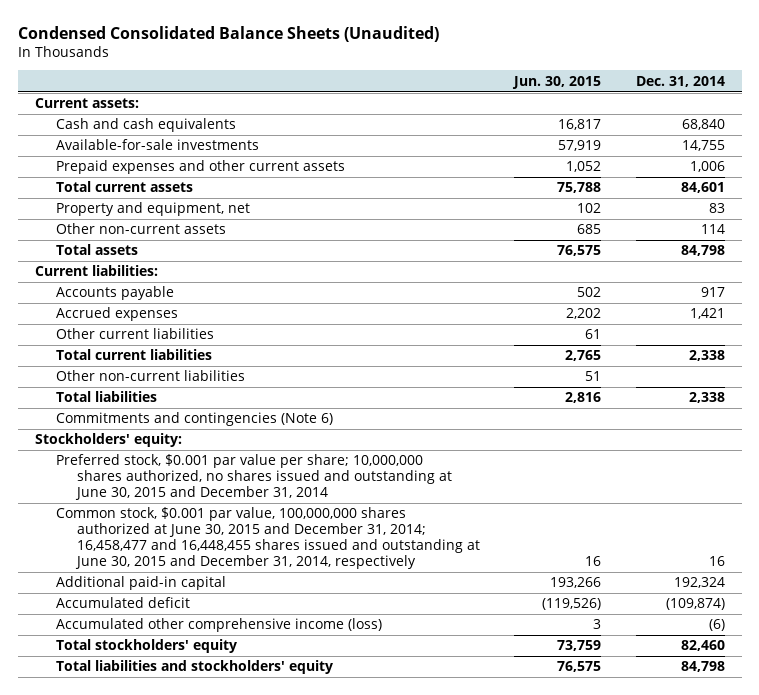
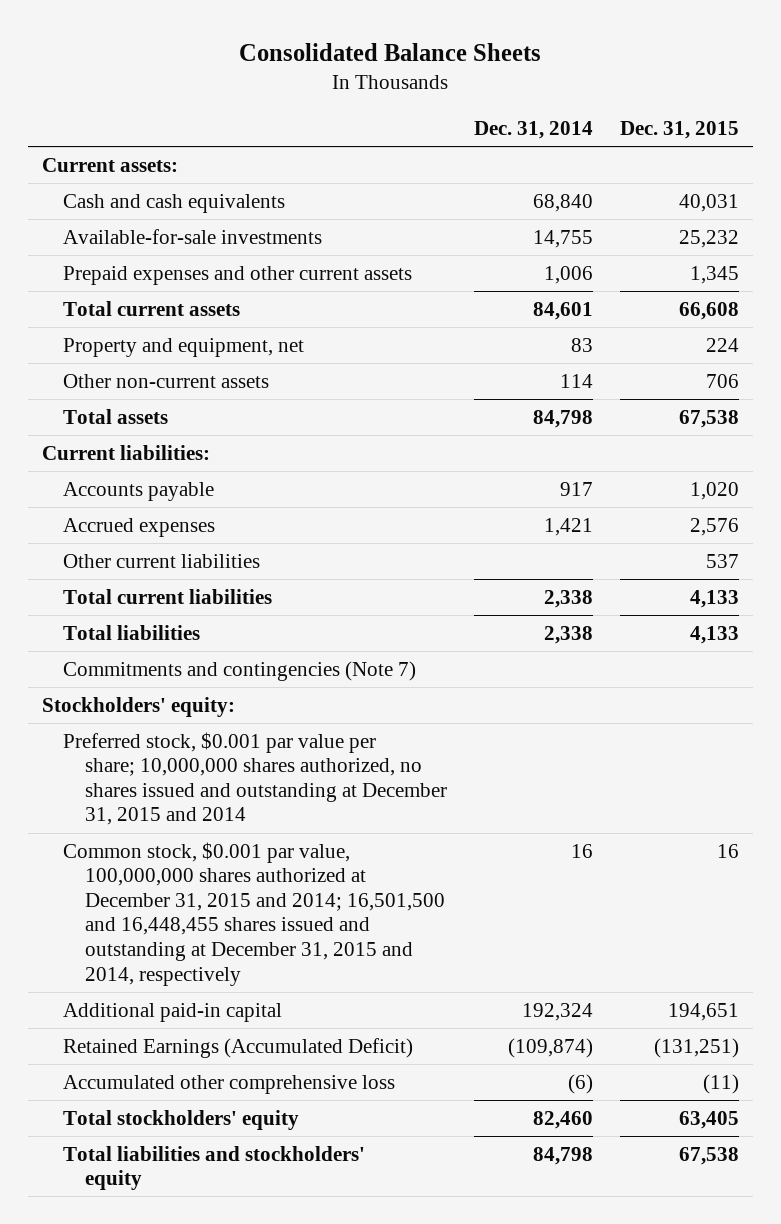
- Condensed Consolidated Balance Sheets (Unaudited)
+ Consolidated Balance Sheets
- | Jun. 30, 2015 | Dec. 31, 2014
+ | Dec. 31, 2014 | Dec. 31, 2015
- Other non-current liabilities | 51 |
- Commitments and contingencies (Note 6)
+ Commitments and contingencies (Note 7)
- Preferred stock, $0.001 par value per share; 10,000,000 shares authorized, no shares issued and outstanding at June 30, 2015 and December 31, 2014
- Common stock, $0.001 par value, 100,000,000 shares authorized at June 30, 2015 and December 31, 2014; 16,458,477 and 16,448,455 shares issued and outstanding at June 30, 2015 and December 31, 2014, respectively | 16 | 16
+ Preferred stock, $0.001 par value per share; 10,000,000 shares authorized, no shares issued and outstanding at December 31, 2015 and 2014
+ Common stock, $0.001 par value, 100,000,000 shares authorized at December 31, 2015 and 2014; 16,501,500 and 16,448,455 shares issued and outstanding at December 31, 2015 and 2014, respectively | 16 | 16
- Accumulated deficit | (119,526) | (109,874)
- Accumulated other comprehensive income (loss) | 3 | (6)
+ Retained Earnings (Accumulated Deficit) | (109,874) | (131,251)
+ Accumulated other comprehensive loss | (6) | (11)

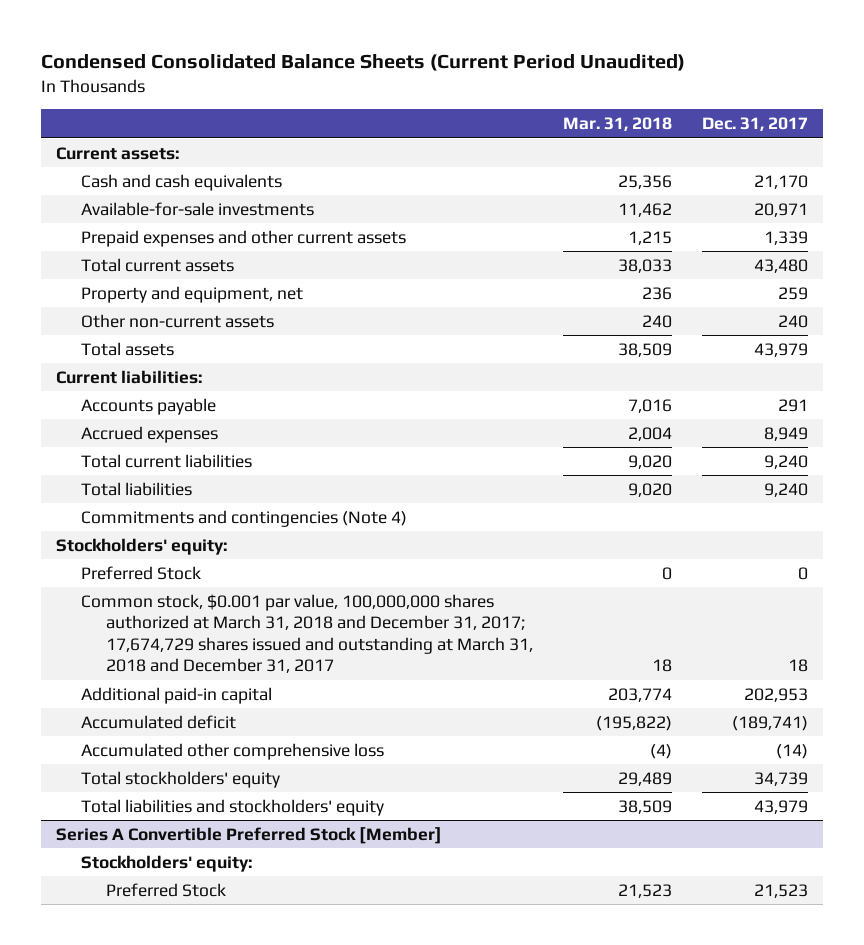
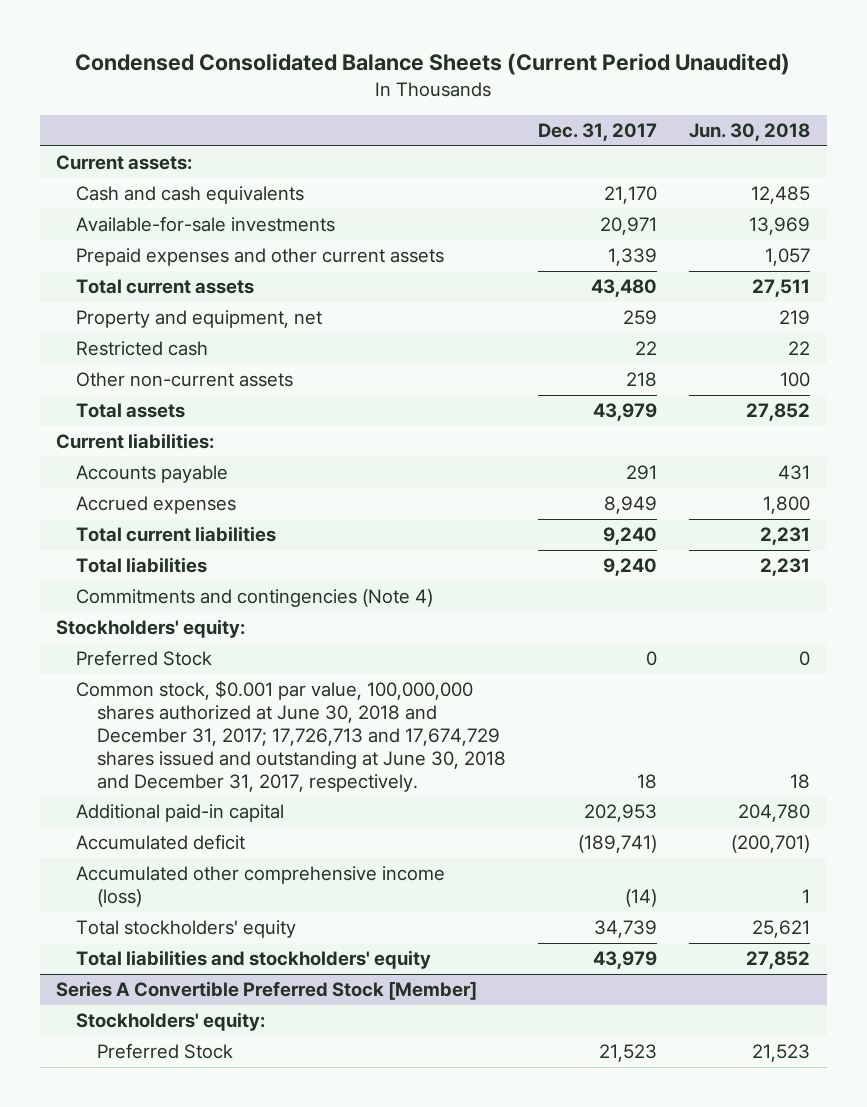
- | Mar. 31, 2018 | Dec. 31, 2017
+ | Dec. 31, 2017 | Jun. 30, 2018
- Other non-current assets | 240 | 240
+ Restricted cash | 22 | 22
+ Other non-current assets | 218 | 100
- Common stock, $0.001 par value, 100,000,000 shares authorized at March 31, 2018 and December 31, 2017; 17,674,729 shares issued and outstanding at March 31, 2018 and December 31, 2017 | 18 | 18
+ Common stock, $0.001 par value, 100,000,000 shares authorized at June 30, 2018 and December 31, 2017; 17,726,713 and 17,674,729 shares issued and outstanding at June 30, 2018 and December 31, 2017, respectively. | 18 | 18
- Accumulated other comprehensive loss | (4) | (14)
+ Accumulated other comprehensive income (loss) | (14) | 1

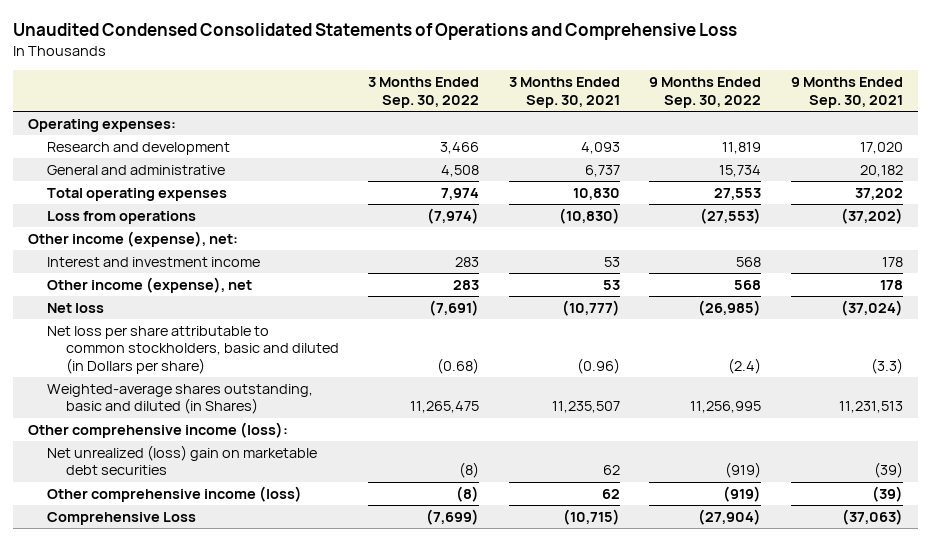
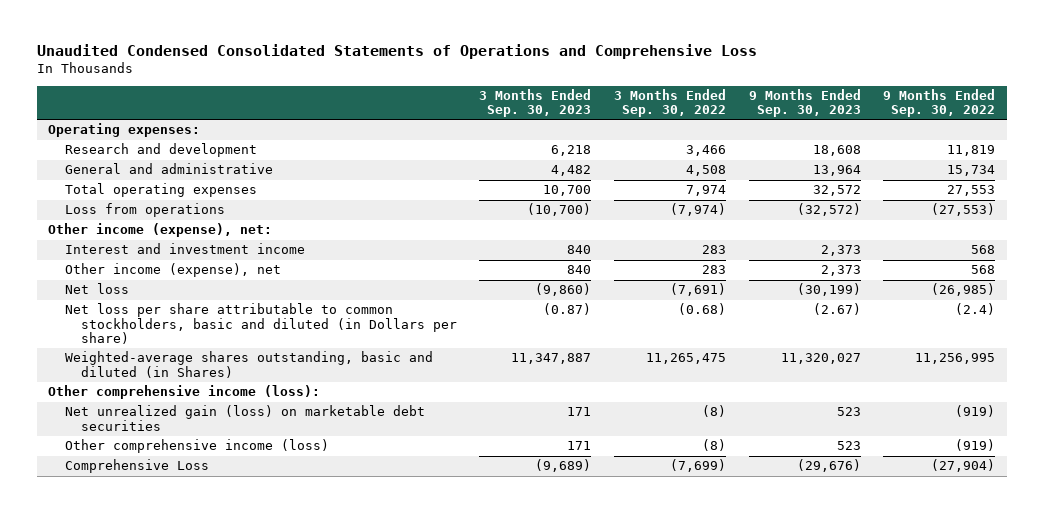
- | 3 Months Ended Sep. 30, 2022 | 3 Months Ended Sep. 30, 2021 | 9 Months Ended Sep. 30, 2022 | 9 Months Ended Sep. 30, 2021
+ | 3 Months Ended Sep. 30, 2023 | 3 Months Ended Sep. 30, 2022 | 9 Months Ended Sep. 30, 2023 | 9 Months Ended Sep. 30, 2022
- Net unrealized (loss) gain on marketable debt securities | (8) | 62 | (919) | (39)
+ Net unrealized gain (loss) on marketable debt securities | 171 | (8) | 523 | (919)

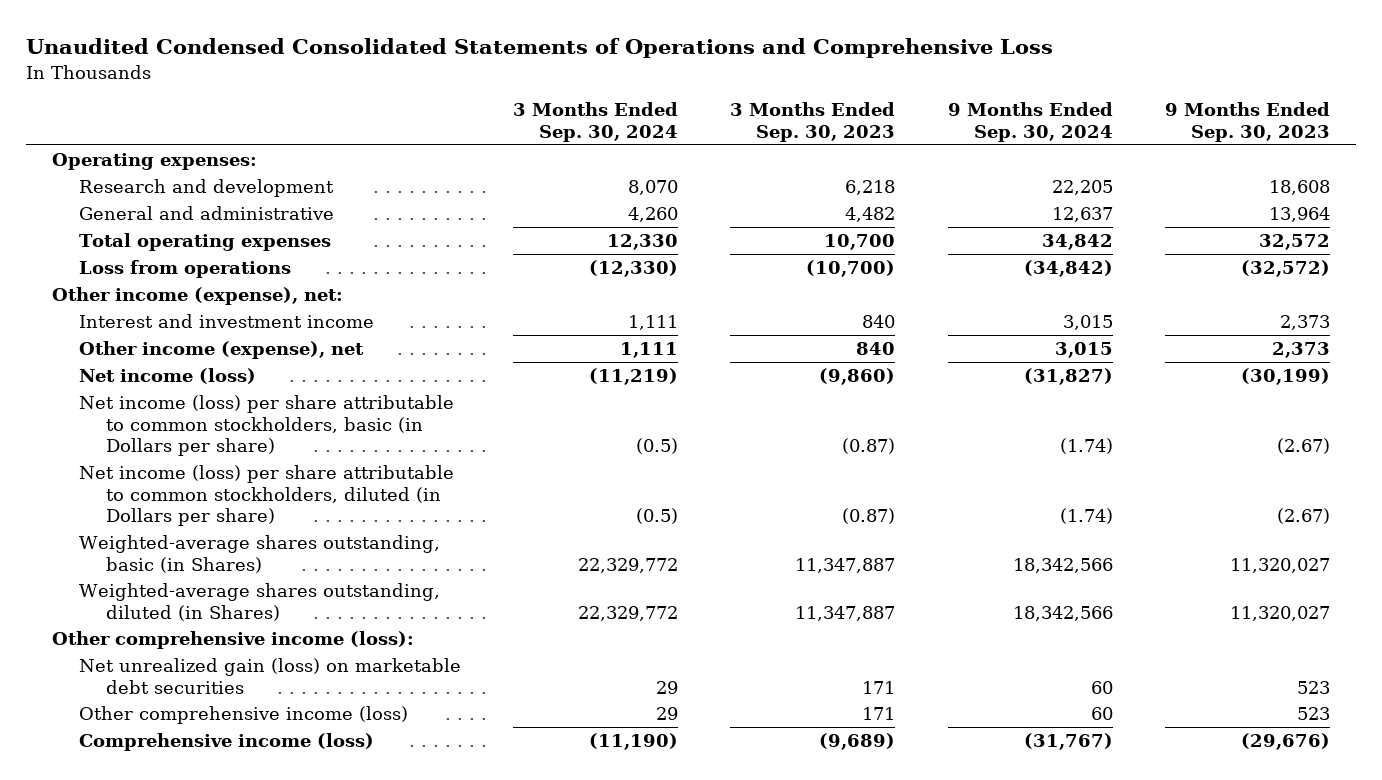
- | 3 Months Ended Sep. 30, 2023 | 3 Months Ended Sep. 30, 2022 | 9 Months Ended Sep. 30, 2023 | 9 Months Ended Sep. 30, 2022
+ | 3 Months Ended Sep. 30, 2024 | 3 Months Ended Sep. 30, 2023 | 9 Months Ended Sep. 30, 2024 | 9 Months Ended Sep. 30, 2023
- Net loss | (9,860) | (7,691) | (30,199) | (26,985)
- Net loss per share attributable to common stockholders, basic and diluted (in Dollars per share) | (0.87) | (0.68) | (2.67) | (2.4)
- Weighted-average shares outstanding, basic and diluted (in Shares) | 11,347,887 | 11,265,475 | 11,320,027 | 11,256,995
+ Net income (loss) | (11,219) | (9,860) | (31,827) | (30,199)
+ Net income (loss) per share attributable to common stockholders, basic (in Dollars per share) | (0.5) | (0.87) | (1.74) | (2.67)
+ Net income (loss) per share attributable to common stockholders, diluted (in Dollars per share) | (0.5) | (0.87) | (1.74) | (2.67)
+ Weighted-average shares outstanding, basic (in Shares) | 22,329,772 | 11,347,887 | 18,342,566 | 11,320,027
+ Weighted-average shares outstanding, diluted (in Shares) | 22,329,772 | 11,347,887 | 18,342,566 | 11,320,027
- Comprehensive Loss | (9,689) | (7,699) | (29,676) | (27,904)
+ Comprehensive income (loss) | (11,190) | (9,689) | (31,767) | (29,676)

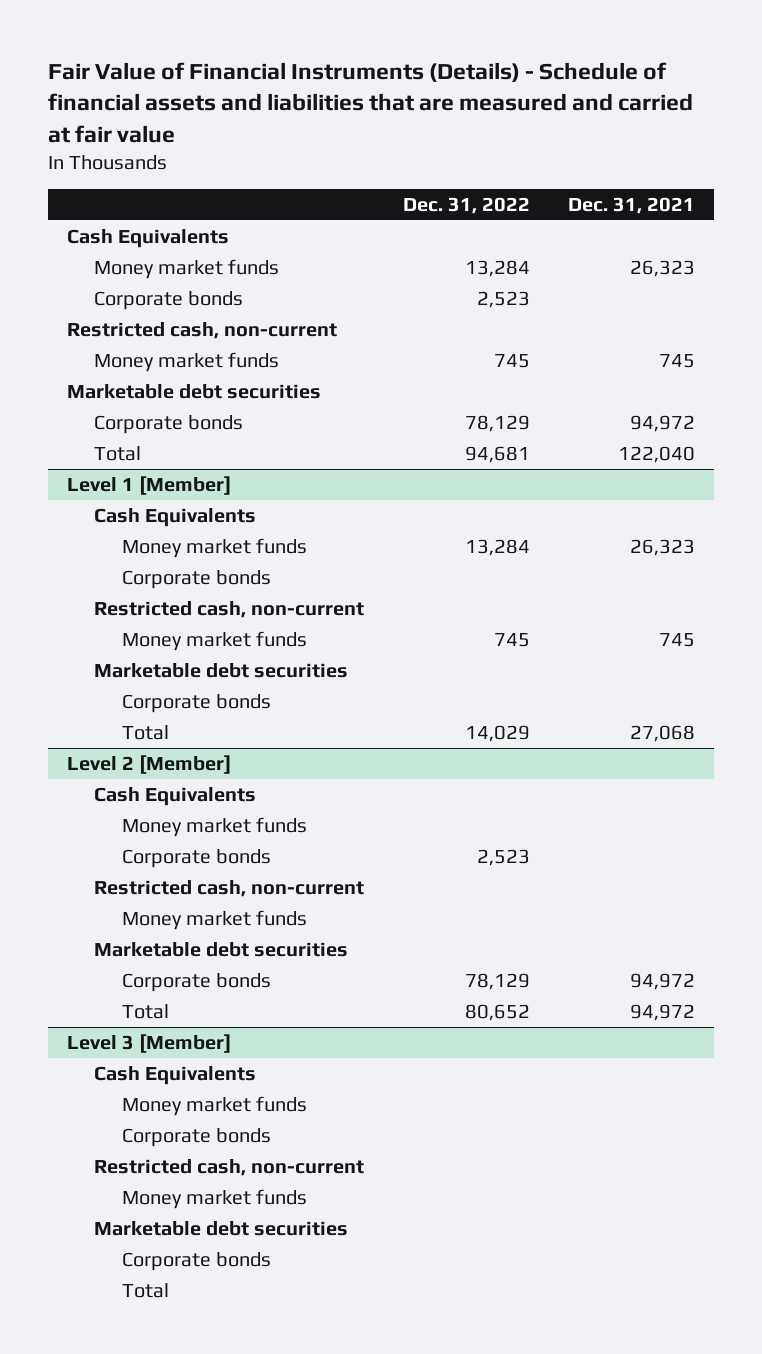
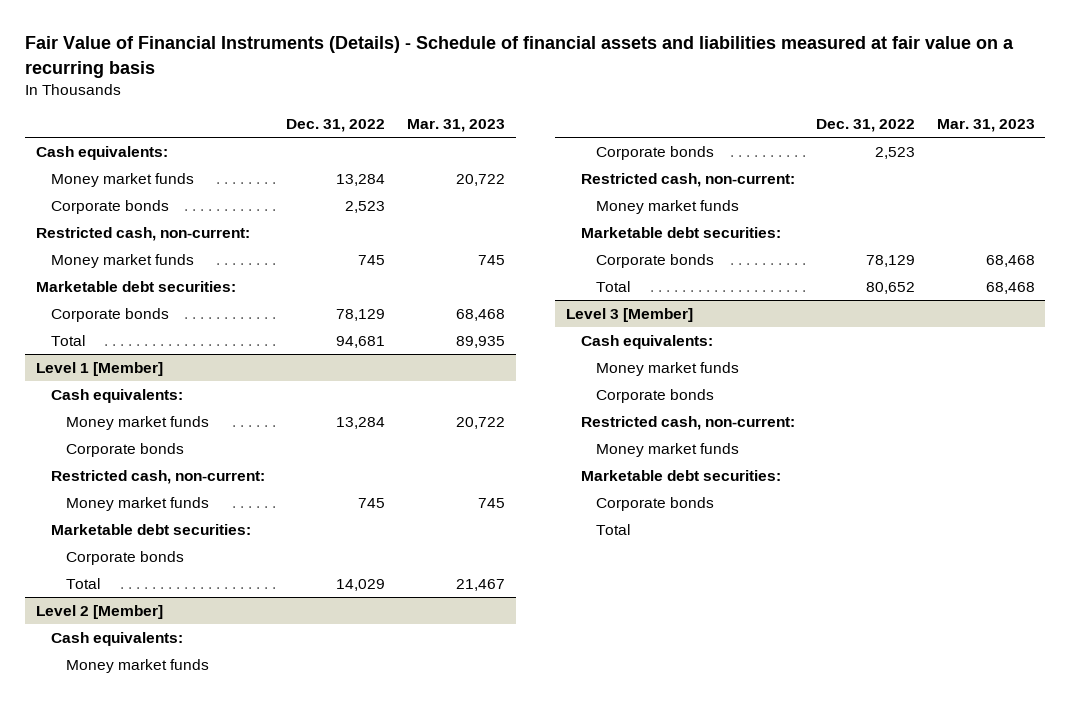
- Fair Value of Financial Instruments (Details) - Schedule of financial assets and liabilities that are measured and carried at fair value
+ Fair Value of Financial Instruments (Details) - Schedule of financial assets and liabilities measured at fair value on a recurring basis
- | Dec. 31, 2022 | Dec. 31, 2021
+ | Dec. 31, 2022 | Mar. 31, 2023
- Cash Equivalents
+ Cash equivalents:
- Restricted cash, non-current
+ Restricted cash, non-current:
- Marketable debt securities
+ Marketable debt securities:
@ Level 1 [Member]
- Cash Equivalents
+ Cash equivalents:
- Restricted cash, non-current
+ Restricted cash, non-current:
- Marketable debt securities
+ Marketable debt securities:
@ Level 2 [Member]
- Cash Equivalents
+ Cash equivalents:
- Restricted cash, non-current
+ Restricted cash, non-current:
- Marketable debt securities
+ Marketable debt securities:
@ Level 3 [Member]
- Cash Equivalents
+ Cash equivalents:
- Restricted cash, non-current
+ Restricted cash, non-current:
- Marketable debt securities
+ Marketable debt securities:

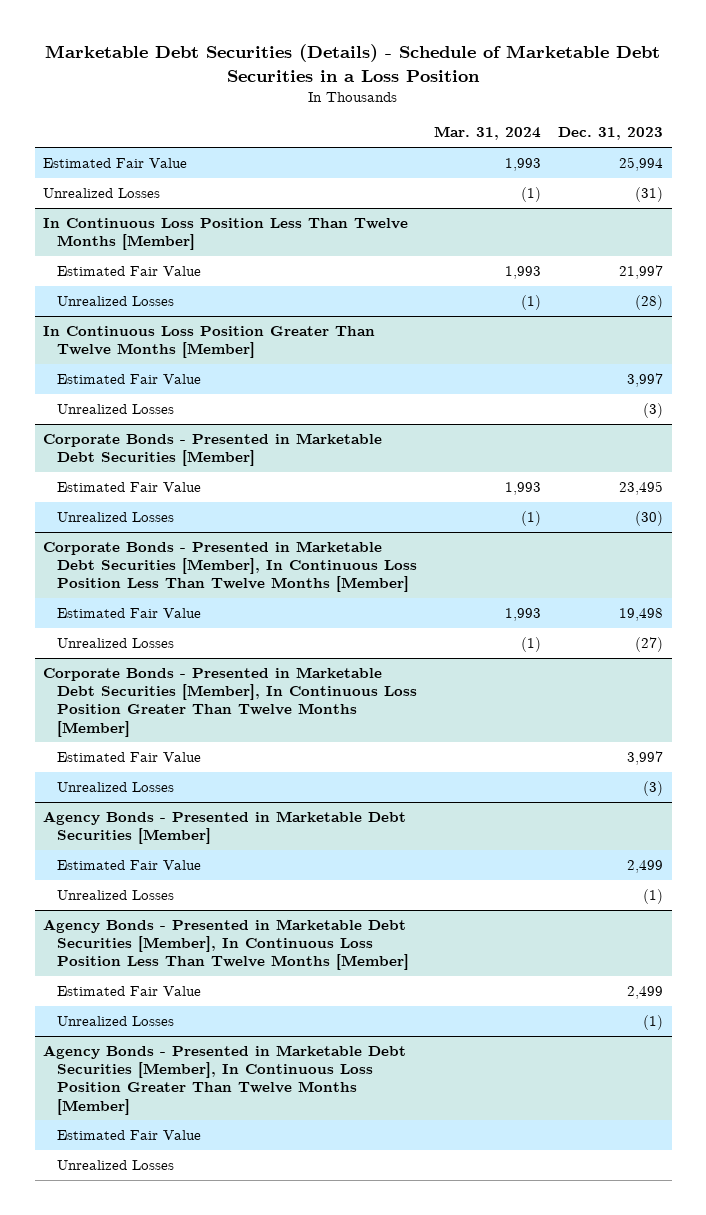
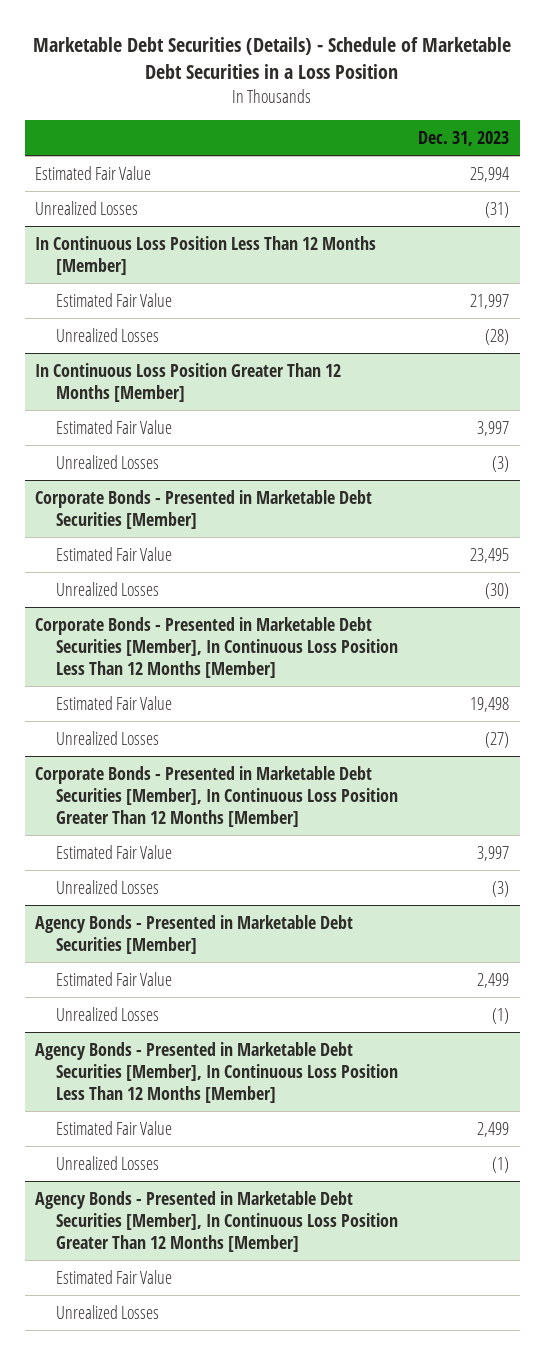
- | Mar. 31, 2024 | Dec. 31, 2023
+ | Dec. 31, 2023
- In Continuous Loss Position Less Than Twelve Months [Member]
+ In Continuous Loss Position Less Than 12 Months [Member]
- In Continuous Loss Position Greater Than Twelve Months [Member]
+ In Continuous Loss Position Greater Than 12 Months [Member]
- Corporate Bonds - Presented in Marketable Debt Securities [Member], In Continuous Loss Position Less Than Twelve Months [Member]
+ Corporate Bonds - Presented in Marketable Debt Securities [Member], In Continuous Loss Position Less Than 12 Months [Member]
- Corporate Bonds - Presented in Marketable Debt Securities [Member], In Continuous Loss Position Greater Than Twelve Months [Member]
+ Corporate Bonds - Presented in Marketable Debt Securities [Member], In Continuous Loss Position Greater Than 12 Months [Member]
- Agency Bonds - Presented in Marketable Debt Securities [Member], In Continuous Loss Position Less Than Twelve Months [Member]
+ Agency Bonds - Presented in Marketable Debt Securities [Member], In Continuous Loss Position Less Than 12 Months [Member]
- Agency Bonds - Presented in Marketable Debt Securities [Member], In Continuous Loss Position Greater Than Twelve Months [Member]
+ Agency Bonds - Presented in Marketable Debt Securities [Member], In Continuous Loss Position Greater Than 12 Months [Member]

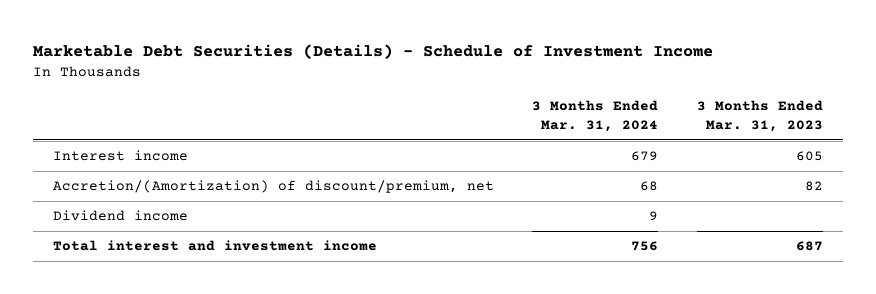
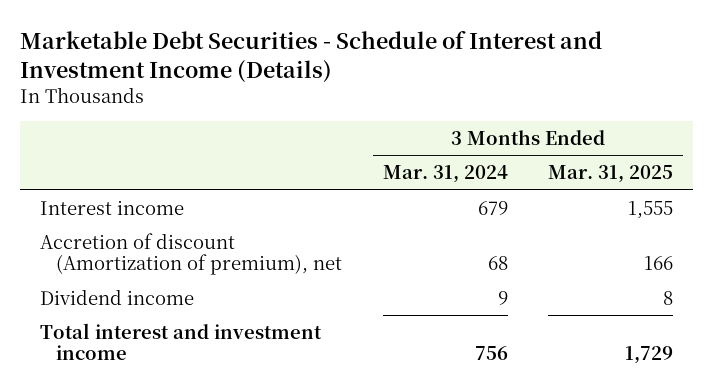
- Marketable Debt Securities (Details) - Schedule of Investment Income
+ Marketable Debt Securities - Schedule of Interest and Investment Income (Details)
- | 3 Months Ended Mar. 31, 2024 | 3 Months Ended Mar. 31, 2023
+ | 3 Months Ended Mar. 31, 2024 | 3 Months Ended Mar. 31, 2025
- Accretion/(Amortization) of discount/premium, net | 68 | 82
+ Accretion of discount (Amortization of premium), net | 68 | 166

